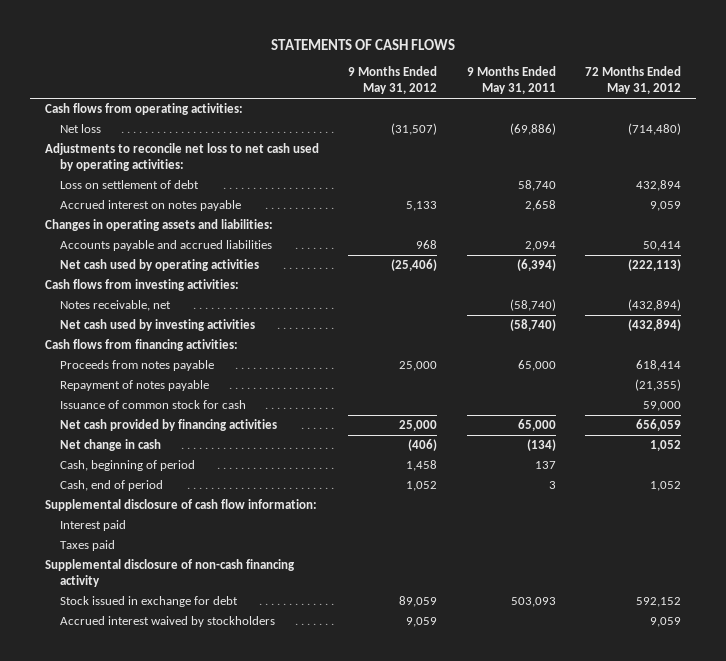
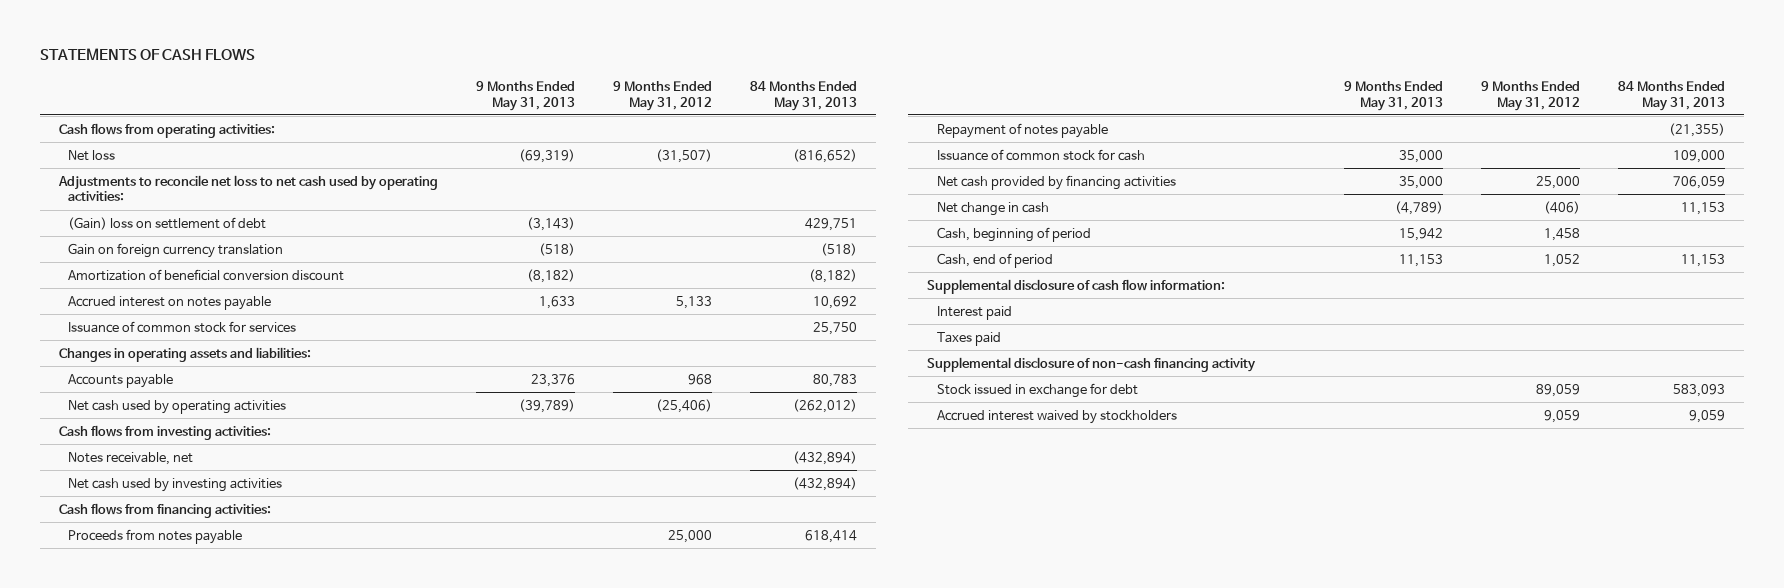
- | 9 Months Ended May 31, 2012 | 9 Months Ended May 31, 2011 | 72 Months Ended May 31, 2012
+ | 9 Months Ended May 31, 2013 | 9 Months Ended May 31, 2012 | 84 Months Ended May 31, 2013
- Loss on settlement of debt | | 58,740 | 432,894
+ (Gain) loss on settlement of debt | (3,143) | | 429,751
+ Gain on foreign currency translation | (518) | | (518)
+ Amortization of beneficial conversion discount | (8,182) | | (8,182)
+ Issuance of common stock for services | | | 25,750
- Accounts payable and accrued liabilities | 968 | 2,094 | 50,414
+ Accounts payable | 23,376 | 968 | 80,783

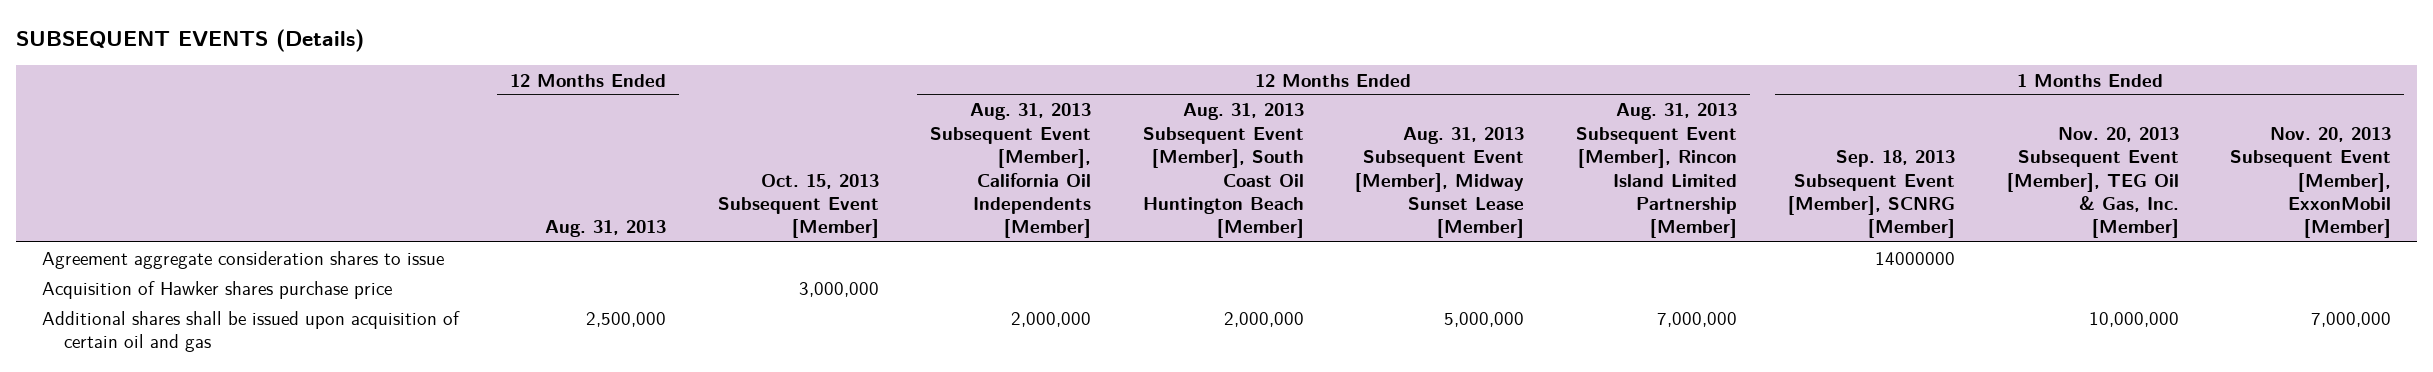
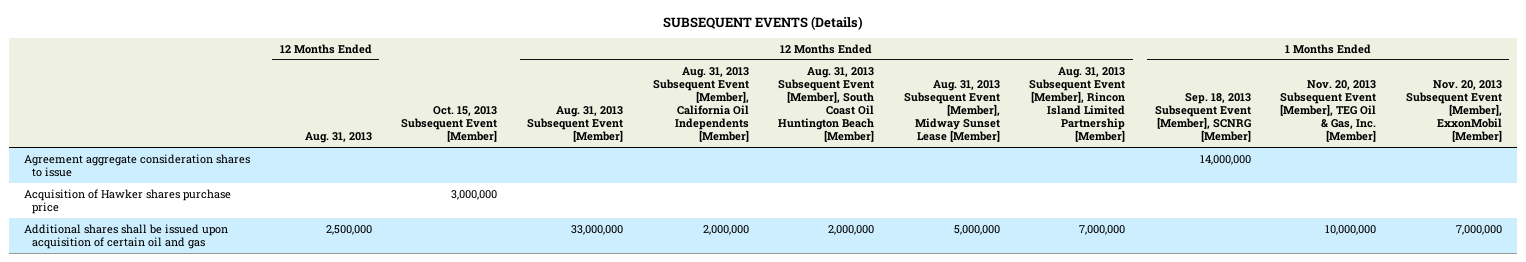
- | 12 Months Ended Aug. 31, 2013 | Oct. 15, 2013 Subsequent Event [Member] | 12 Months Ended Aug. 31, 2013 Subsequent Event [Member], California Oil Independents [Member] | 12 Months Ended Aug. 31, 2013 Subsequent Event [Member], South Coast Oil Huntington Beach [Member] | 12 Months Ended Aug. 31, 2013 Subsequent Event [Member], Midway Sunset Lease [Member] | 12 Months Ended Aug. 31, 2013 Subsequent Event [Member], Rincon Island Limited Partnership [Member] | 1 Months Ended Sep. 18, 2013 Subsequent Event [Member], SCNRG [Member] | 1 Months Ended Nov. 20, 2013 Subsequent Event [Member], TEG Oil & Gas, Inc. [Member] | 1 Months Ended Nov. 20, 2013 Subsequent Event [Member], ExxonMobil [Member]
+ | 12 Months Ended Aug. 31, 2013 | Oct. 15, 2013 Subsequent Event [Member] | 12 Months Ended Aug. 31, 2013 Subsequent Event [Member] | 12 Months Ended Aug. 31, 2013 Subsequent Event [Member], California Oil Independents [Member] | 12 Months Ended Aug. 31, 2013 Subsequent Event [Member], South Coast Oil Huntington Beach [Member] | 12 Months Ended Aug. 31, 2013 Subsequent Event [Member], Midway Sunset Lease [Member] | 12 Months Ended Aug. 31, 2013 Subsequent Event [Member], Rincon Island Limited Partnership [Member] | 1 Months Ended Sep. 18, 2013 Subsequent Event [Member], SCNRG [Member] | 1 Months Ended Nov. 20, 2013 Subsequent Event [Member], TEG Oil & Gas, Inc. [Member] | 1 Months Ended Nov. 20, 2013 Subsequent Event [Member], ExxonMobil [Member]
- Agreement aggregate consideration shares to issue | | | | | | | 14000000 | |
+ Agreement aggregate consideration shares to issue | | | | | | | | 14,000,000 | |

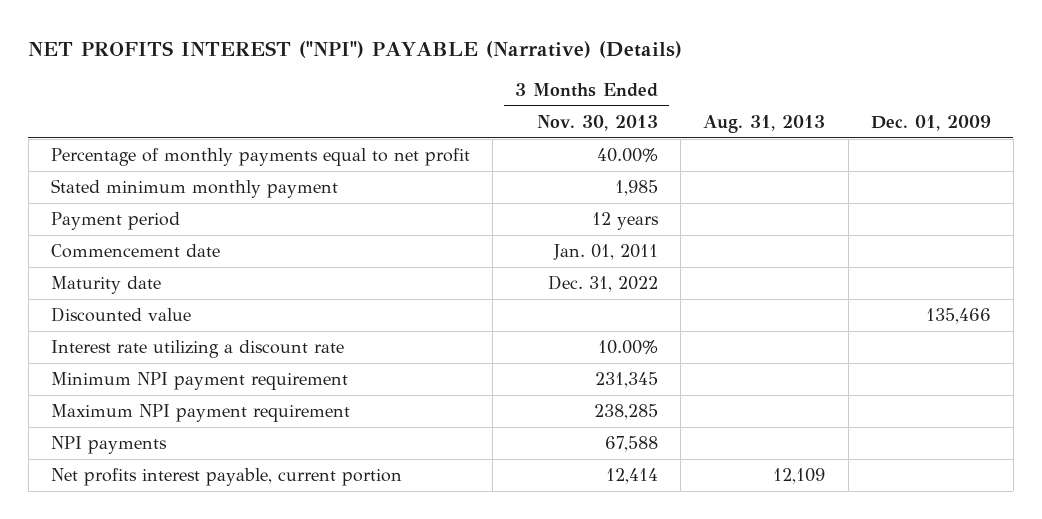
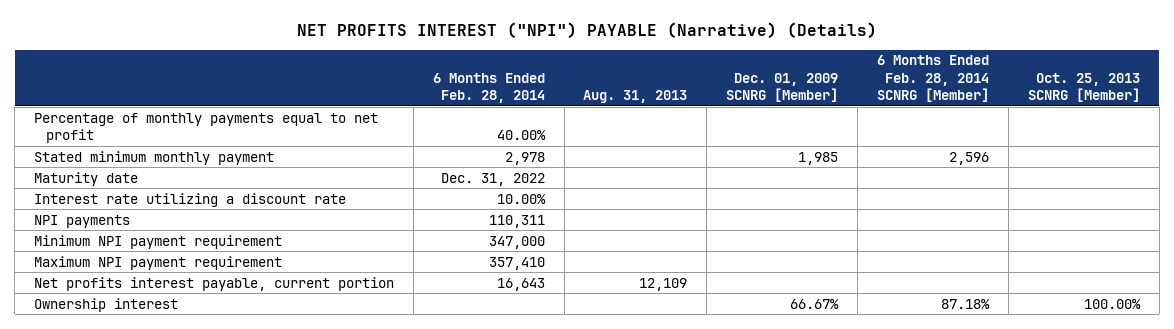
- | 3 Months Ended Nov. 30, 2013 | Aug. 31, 2013 | Dec. 01, 2009
+ | 6 Months Ended Feb. 28, 2014 | Aug. 31, 2013 | Dec. 01, 2009 SCNRG [Member] | 6 Months Ended Feb. 28, 2014 SCNRG [Member] | Oct. 25, 2013 SCNRG [Member]
- Payment period | 12 years | |
- Commencement date | Jan. 01, 2011 | |
- Discounted value | | | 135,466
moved up: NPI payments | 110,311 | | | |
+ Ownership interest | | | 66.67% | 87.18% | 100.00%

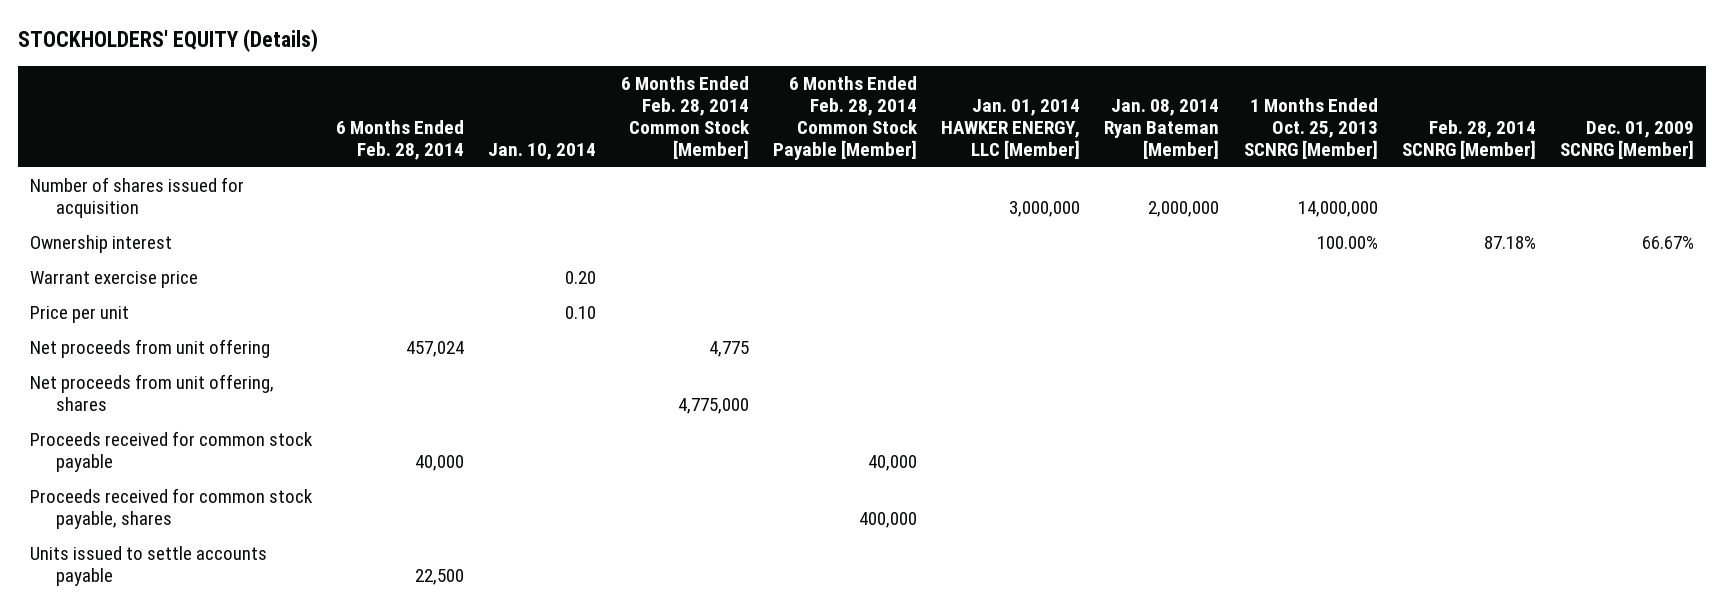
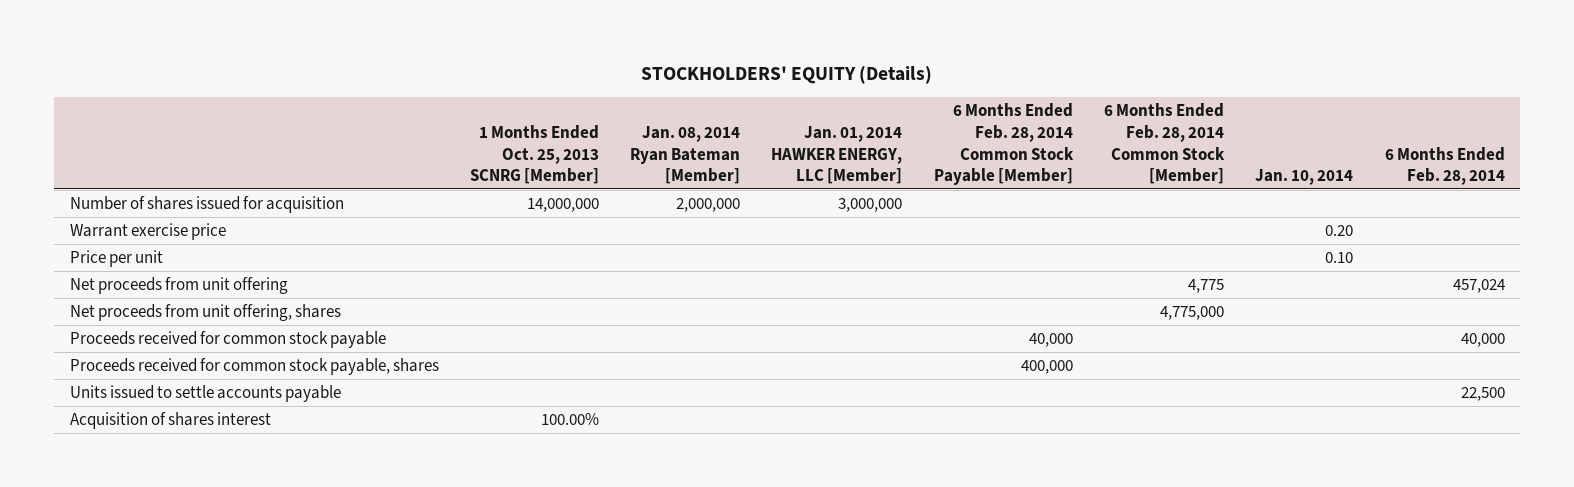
- | 6 Months Ended Feb. 28, 2014 | Jan. 10, 2014 | 6 Months Ended Feb. 28, 2014 Common Stock [Member] | 6 Months Ended Feb. 28, 2014 Common Stock Payable [Member] | Jan. 01, 2014 HAWKER ENERGY, LLC [Member] | Jan. 08, 2014 Ryan Bateman [Member] | 1 Months Ended Oct. 25, 2013 SCNRG [Member] | Feb. 28, 2014 SCNRG [Member] | Dec. 01, 2009 SCNRG [Member]
+ | 1 Months Ended Oct. 25, 2013 SCNRG [Member] | Jan. 08, 2014 Ryan Bateman [Member] | Jan. 01, 2014 HAWKER ENERGY, LLC [Member] | 6 Months Ended Feb. 28, 2014 Common Stock Payable [Member] | 6 Months Ended Feb. 28, 2014 Common Stock [Member] | Jan. 10, 2014 | 6 Months Ended Feb. 28, 2014
- Ownership interest | | | | | | | 100.00% | 87.18% | 66.67%
+ Acquisition of shares interest | 100.00% | | | | | |

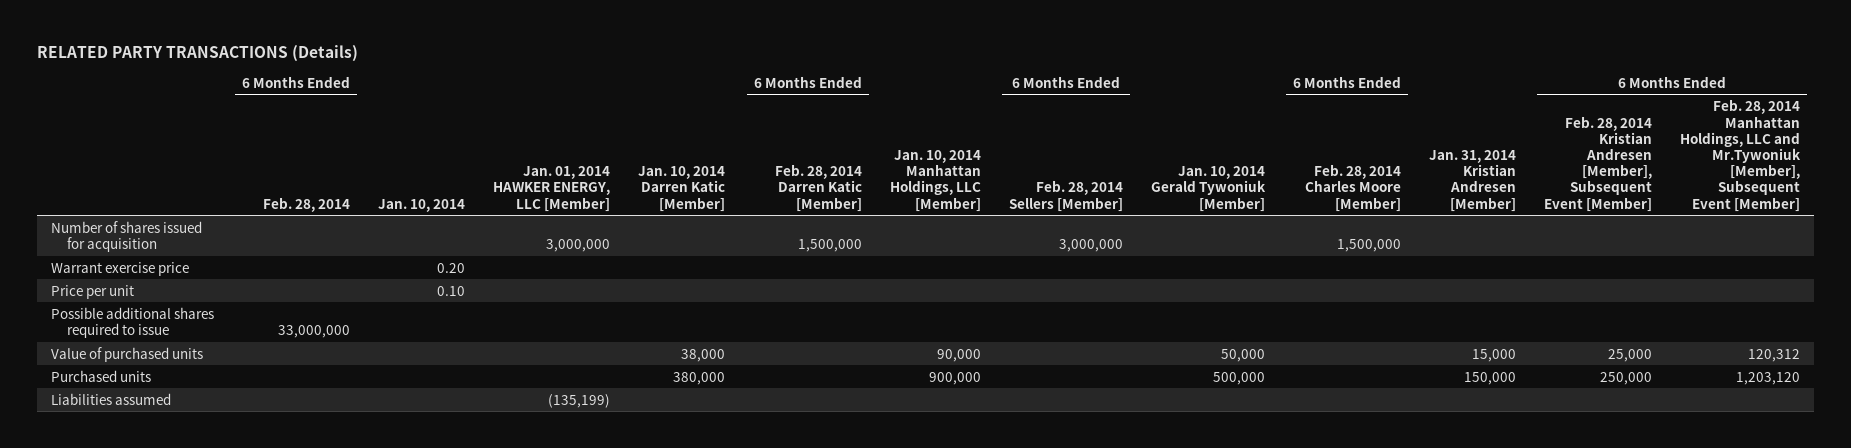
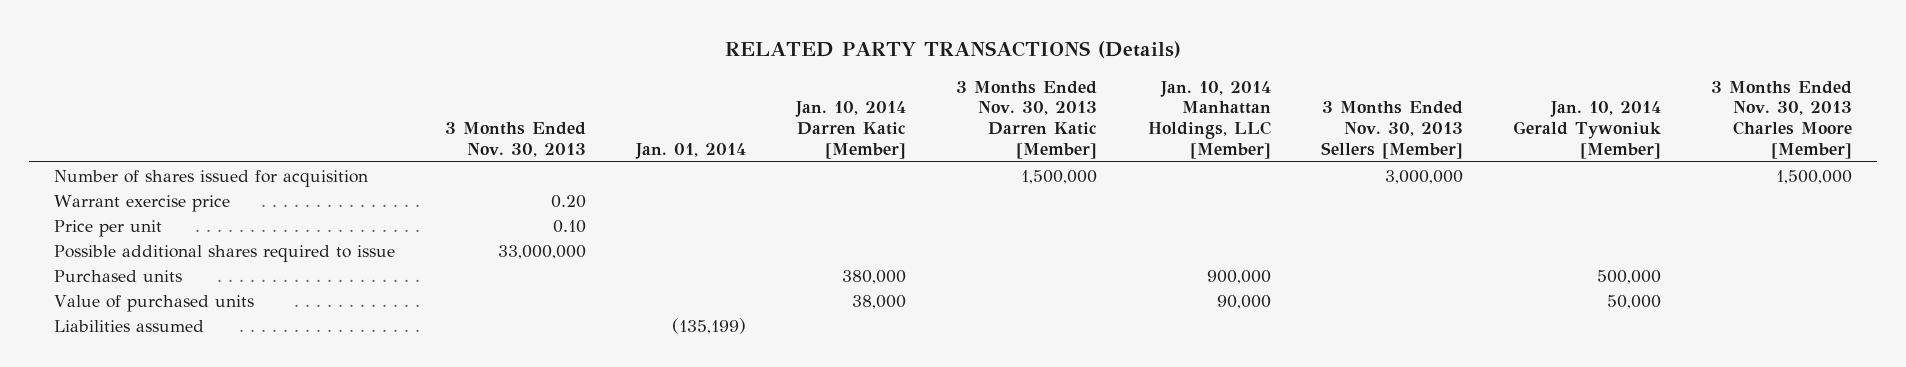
- | 6 Months Ended Feb. 28, 2014 | Jan. 10, 2014 | Jan. 01, 2014 HAWKER ENERGY, LLC [Member] | Jan. 10, 2014 Darren Katic [Member] | 6 Months Ended Feb. 28, 2014 Darren Katic [Member] | Jan. 10, 2014 Manhattan Holdings, LLC [Member] | 6 Months Ended Feb. 28, 2014 Sellers [Member] | Jan. 10, 2014 Gerald Tywoniuk [Member] | 6 Months Ended Feb. 28, 2014 Charles Moore [Member] | Jan. 31, 2014 Kristian Andresen [Member] | 6 Months Ended Feb. 28, 2014 Kristian Andresen [Member], Subsequent Event [Member] | 6 Months Ended Feb. 28, 2014 Manhattan Holdings, LLC and Mr.Tywoniuk [Member], Subsequent Event [Member]
+ | 3 Months Ended Nov. 30, 2013 | Jan. 01, 2014 | Jan. 10, 2014 Darren Katic [Member] | 3 Months Ended Nov. 30, 2013 Darren Katic [Member] | Jan. 10, 2014 Manhattan Holdings, LLC [Member] | 3 Months Ended Nov. 30, 2013 Sellers [Member] | Jan. 10, 2014 Gerald Tywoniuk [Member] | 3 Months Ended Nov. 30, 2013 Charles Moore [Member]
moved down: Value of purchased units | | | 38,000 | | 90,000 | | 50,000 |

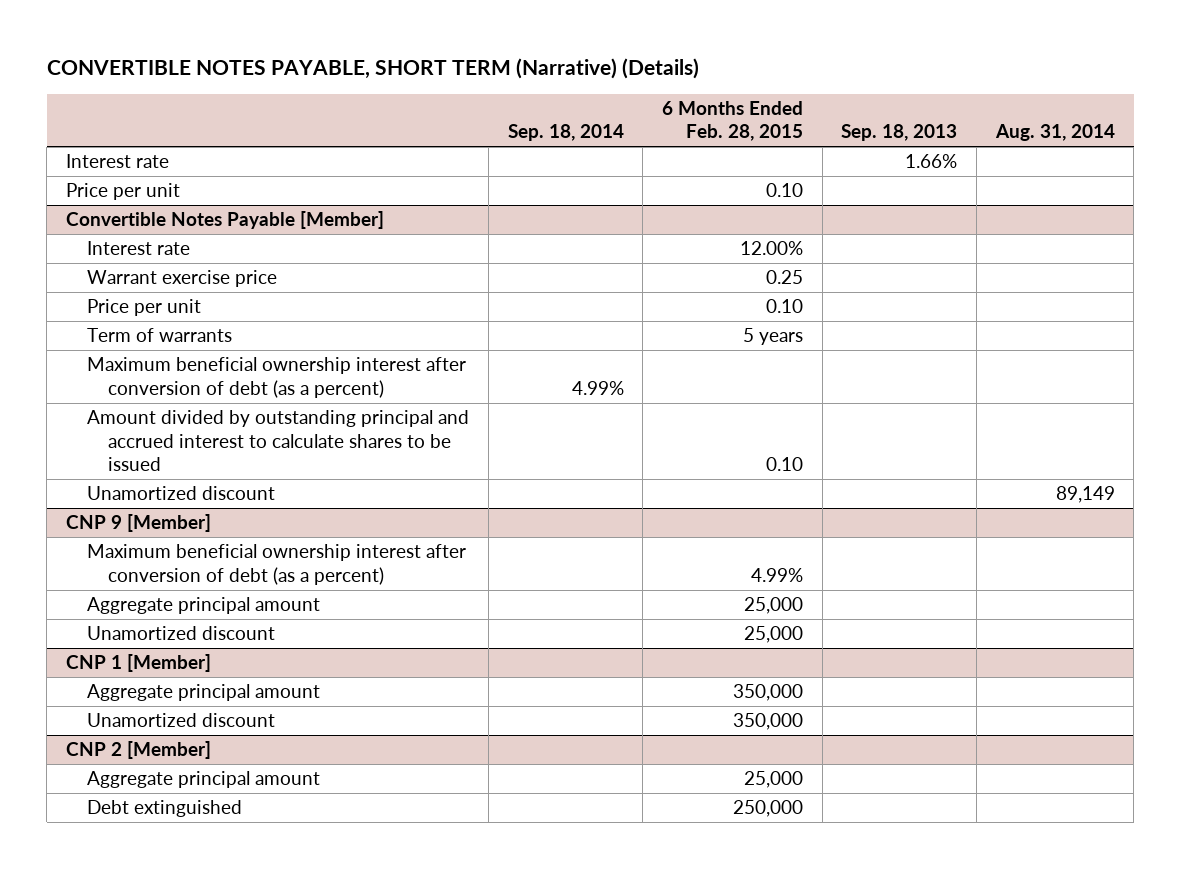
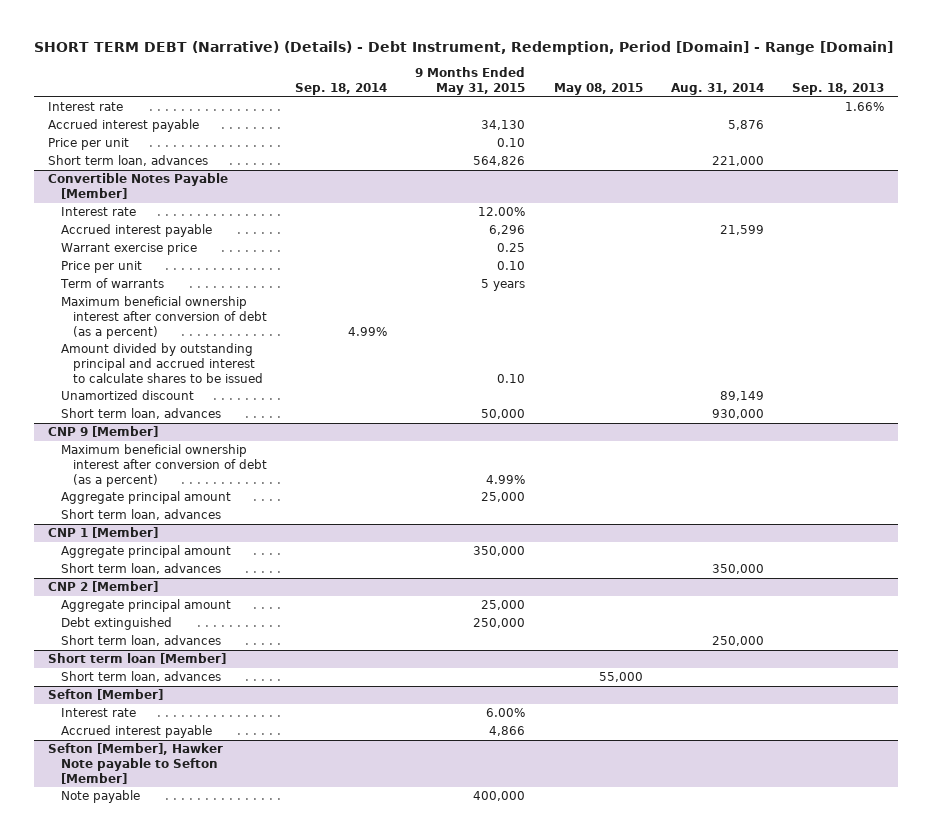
- CONVERTIBLE NOTES PAYABLE, SHORT TERM (Narrative) (Details)
+ SHORT TERM DEBT (Narrative) (Details) - Debt Instrument, Redemption, Period [Domain] - Range [Domain]
- | Sep. 18, 2014 | 6 Months Ended Feb. 28, 2015 | Sep. 18, 2013 | Aug. 31, 2014
+ | Sep. 18, 2014 | 9 Months Ended May 31, 2015 | May 08, 2015 | Aug. 31, 2014 | Sep. 18, 2013
+ Accrued interest payable | | 34,130 | | 5,876 |
+ Short term loan, advances | | 564,826 | | 221,000 |
@ Convertible Notes Payable [Member]
+ Accrued interest payable | | 6,296 | | 21,599 |
+ Short term loan, advances | | 50,000 | | 930,000 |
@ CNP 9 [Member]
- Unamortized discount | | 25,000 | |
+ Short term loan, advances
@ CNP 1 [Member]
- Unamortized discount | | 350,000 | |
+ Short term loan, advances | | | | 350,000 |
@ CNP 2 [Member]
+ Short term loan, advances | | | | 250,000 |
+ Short term loan [Member]
+ Short term loan, advances | | | 55,000 | |
+ Sefton [Member]
+ Interest rate | | 6.00% | | |
+ Accrued interest payable | | 4,866 | | |
+ Sefton [Member], Hawker Note payable to Sefton [Member]
+ Note payable | | 400,000 | | |

